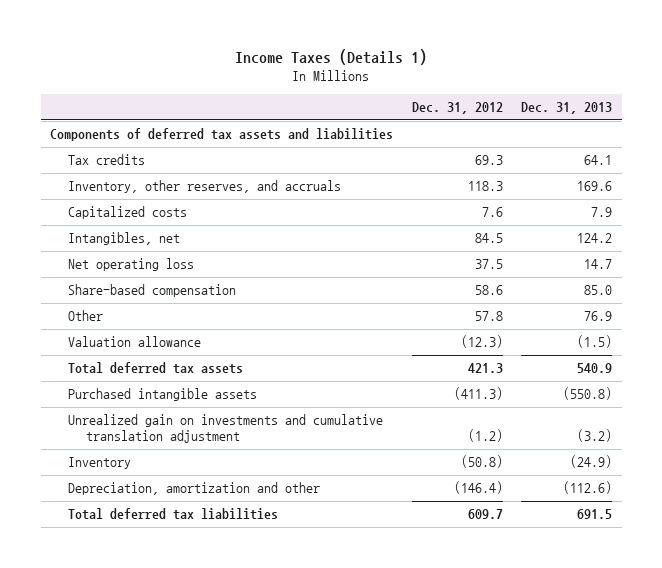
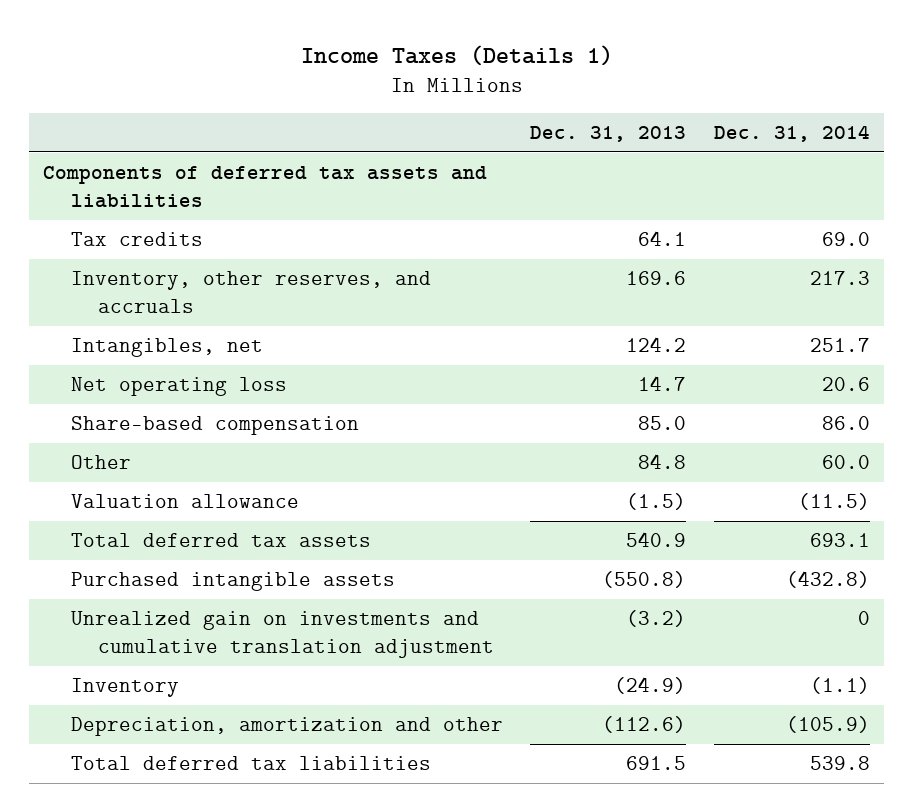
- | Dec. 31, 2012 | Dec. 31, 2013
+ | Dec. 31, 2013 | Dec. 31, 2014
- Capitalized costs | 7.6 | 7.9
- Other | 57.8 | 76.9
+ Other | 84.8 | 60.0

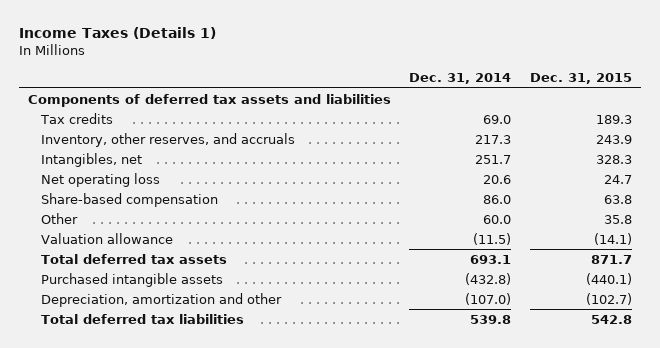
- | Dec. 31, 2013 | Dec. 31, 2014
+ | Dec. 31, 2014 | Dec. 31, 2015
- Unrealized gain on investments and cumulative translation adjustment | (3.2) | 0
- Inventory | (24.9) | (1.1)
- Depreciation, amortization and other | (112.6) | (105.9)
+ Depreciation, amortization and other | (107.0) | (102.7)

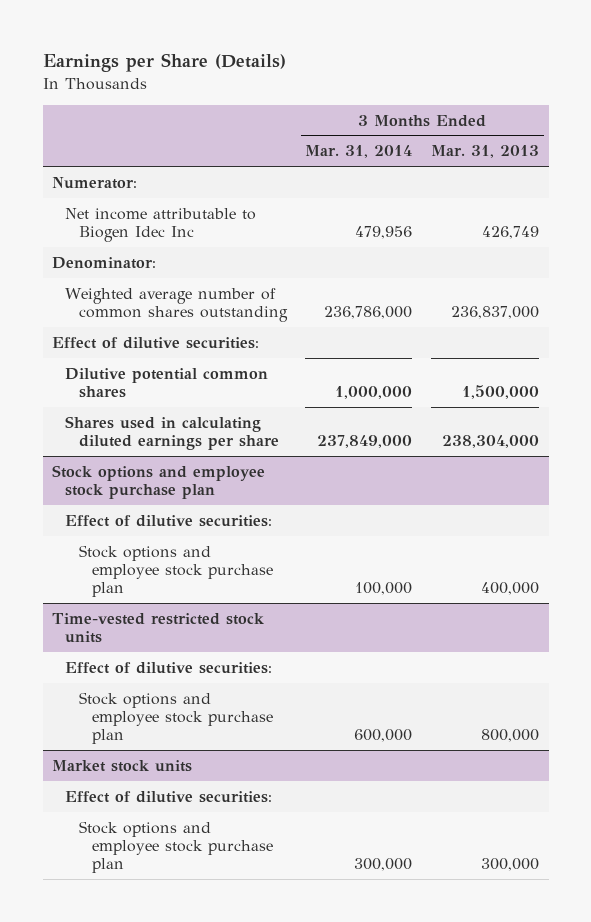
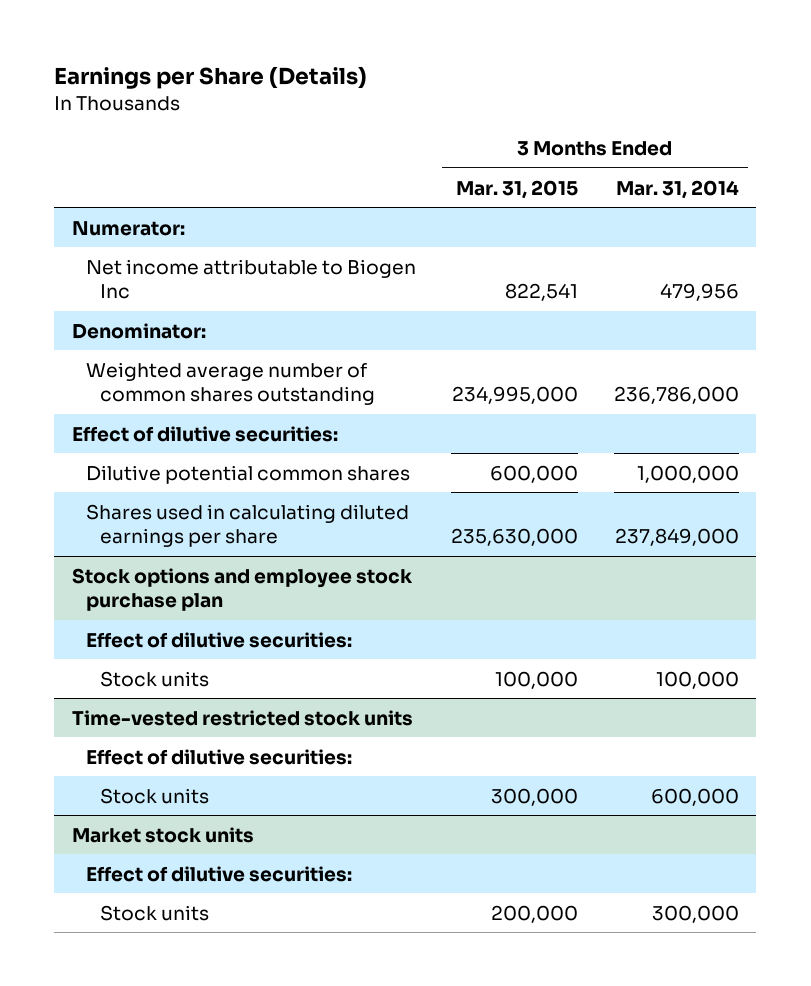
- | 3 Months Ended Mar. 31, 2014 | 3 Months Ended Mar. 31, 2013
+ | 3 Months Ended Mar. 31, 2015 | 3 Months Ended Mar. 31, 2014
- Net income attributable to Biogen Idec Inc | 479,956 | 426,749
+ Net income attributable to Biogen Inc | 822,541 | 479,956
@ Stock options and employee stock purchase plan
- Stock options and employee stock purchase plan | 100,000 | 400,000
+ Stock units | 100,000 | 100,000
@ Time-vested restricted stock units
- Stock options and employee stock purchase plan | 600,000 | 800,000
+ Stock units | 300,000 | 600,000
@ Market stock units
- Stock options and employee stock purchase plan | 300,000 | 300,000
+ Stock units | 200,000 | 300,000

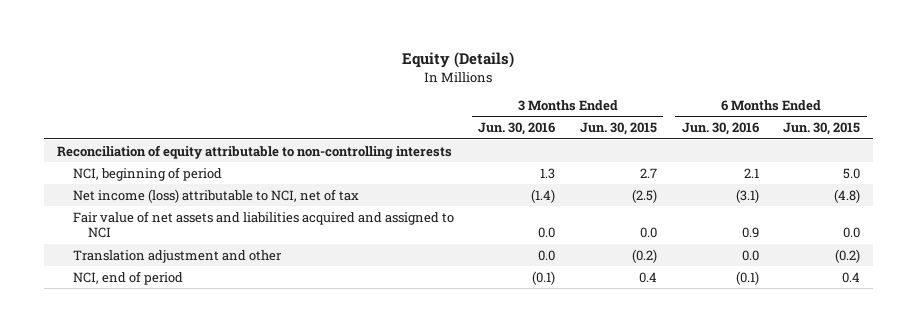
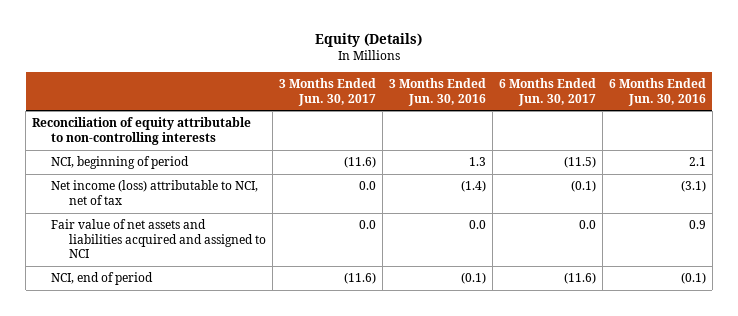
- | 3 Months Ended Jun. 30, 2016 | 3 Months Ended Jun. 30, 2015 | 6 Months Ended Jun. 30, 2016 | 6 Months Ended Jun. 30, 2015
+ | 3 Months Ended Jun. 30, 2017 | 3 Months Ended Jun. 30, 2016 | 6 Months Ended Jun. 30, 2017 | 6 Months Ended Jun. 30, 2016
- Translation adjustment and other | 0.0 | (0.2) | 0.0 | (0.2)

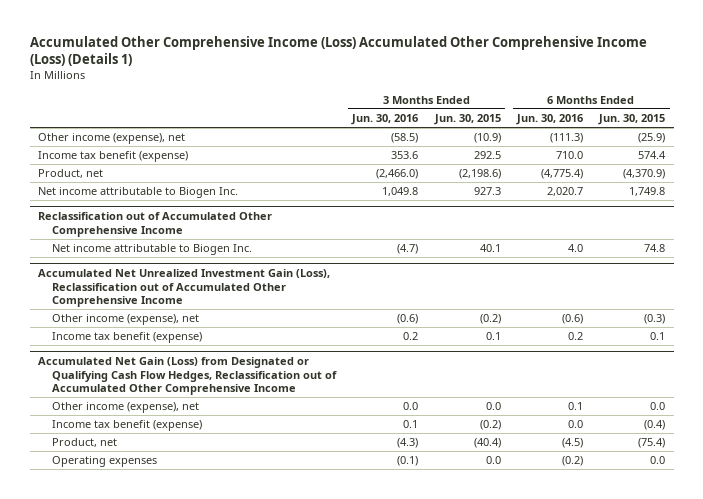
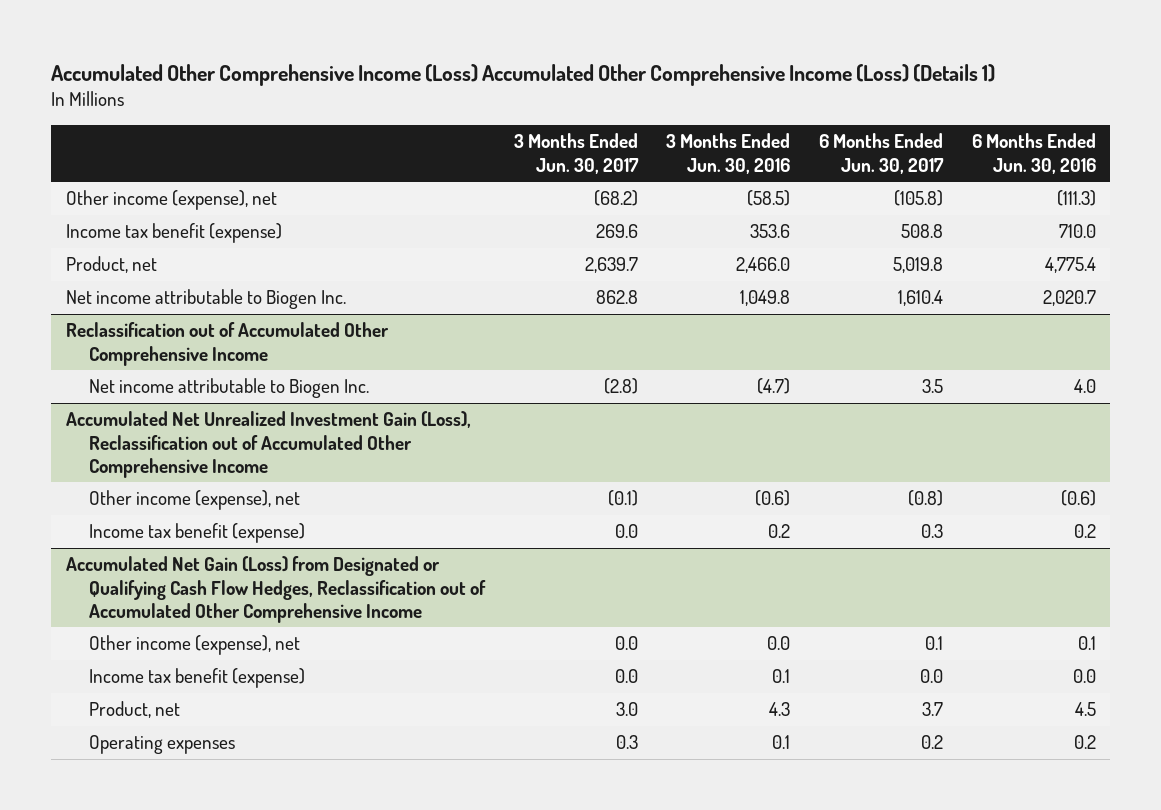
- | 3 Months Ended Jun. 30, 2016 | 3 Months Ended Jun. 30, 2015 | 6 Months Ended Jun. 30, 2016 | 6 Months Ended Jun. 30, 2015
+ | 3 Months Ended Jun. 30, 2017 | 3 Months Ended Jun. 30, 2016 | 6 Months Ended Jun. 30, 2017 | 6 Months Ended Jun. 30, 2016
- Product, net | (2,466.0) | (2,198.6) | (4,775.4) | (4,370.9)
+ Product, net | 2,639.7 | 2,466.0 | 5,019.8 | 4,775.4
@ Accumulated Net Gain (Loss) from Designated or Qualifying Cash Flow Hedges, Reclassification out of Accumulated Other Comprehensive Income
- Product, net | (4.3) | (40.4) | (4.5) | (75.4)
- Operating expenses | (0.1) | 0.0 | (0.2) | 0.0
+ Product, net | 3.0 | 4.3 | 3.7 | 4.5
+ Operating expenses | 0.3 | 0.1 | 0.2 | 0.2

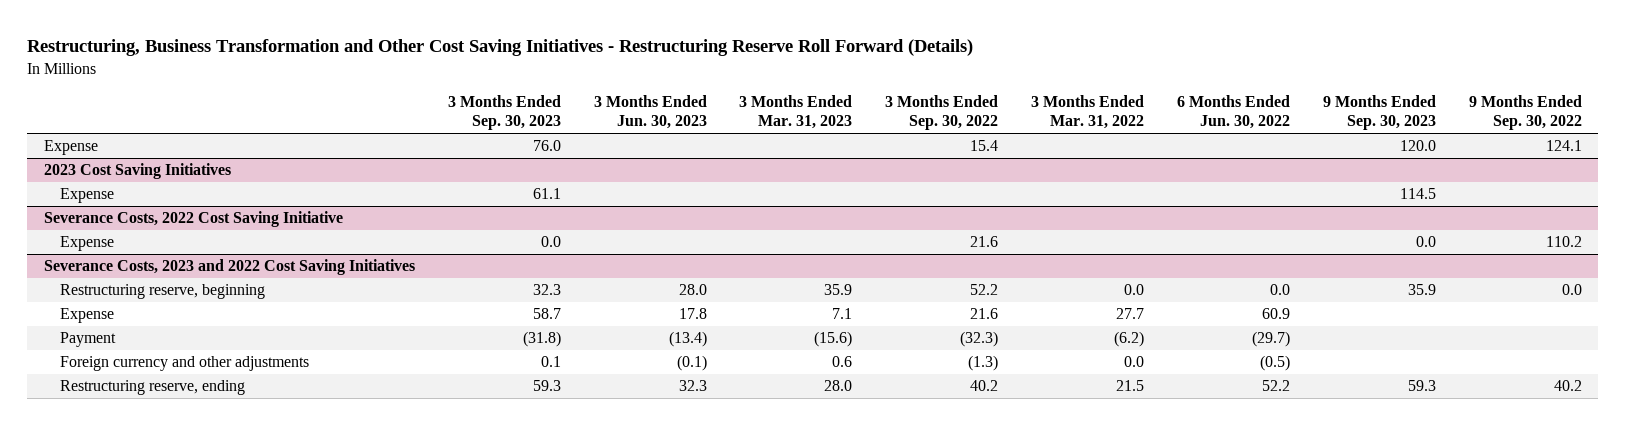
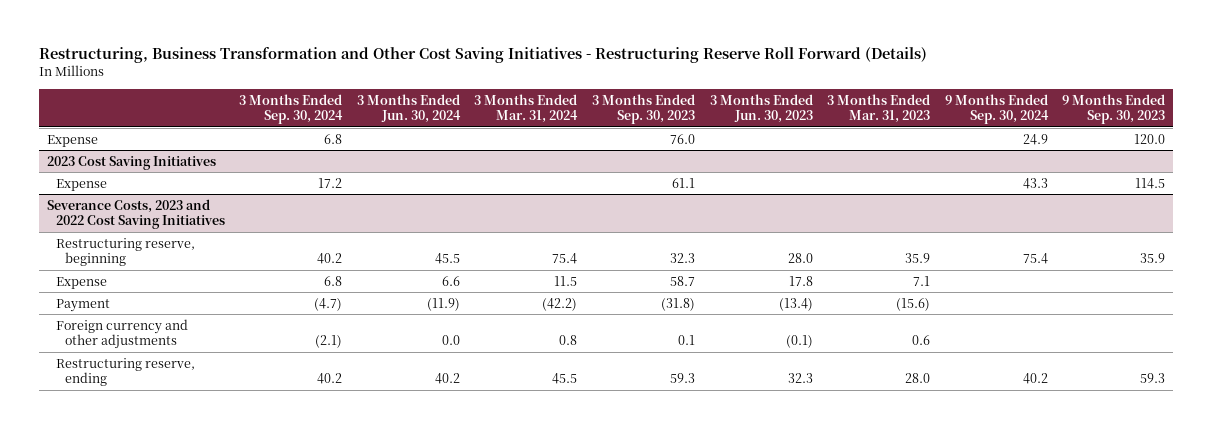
- | 3 Months Ended Sep. 30, 2023 | 3 Months Ended Jun. 30, 2023 | 3 Months Ended Mar. 31, 2023 | 3 Months Ended Sep. 30, 2022 | 3 Months Ended Mar. 31, 2022 | 6 Months Ended Jun. 30, 2022 | 9 Months Ended Sep. 30, 2023 | 9 Months Ended Sep. 30, 2022
+ | 3 Months Ended Sep. 30, 2024 | 3 Months Ended Jun. 30, 2024 | 3 Months Ended Mar. 31, 2024 | 3 Months Ended Sep. 30, 2023 | 3 Months Ended Jun. 30, 2023 | 3 Months Ended Mar. 31, 2023 | 9 Months Ended Sep. 30, 2024 | 9 Months Ended Sep. 30, 2023
- Severance Costs, 2022 Cost Saving Initiative
- Expense | 0.0 | | | 21.6 | | | 0.0 | 110.2

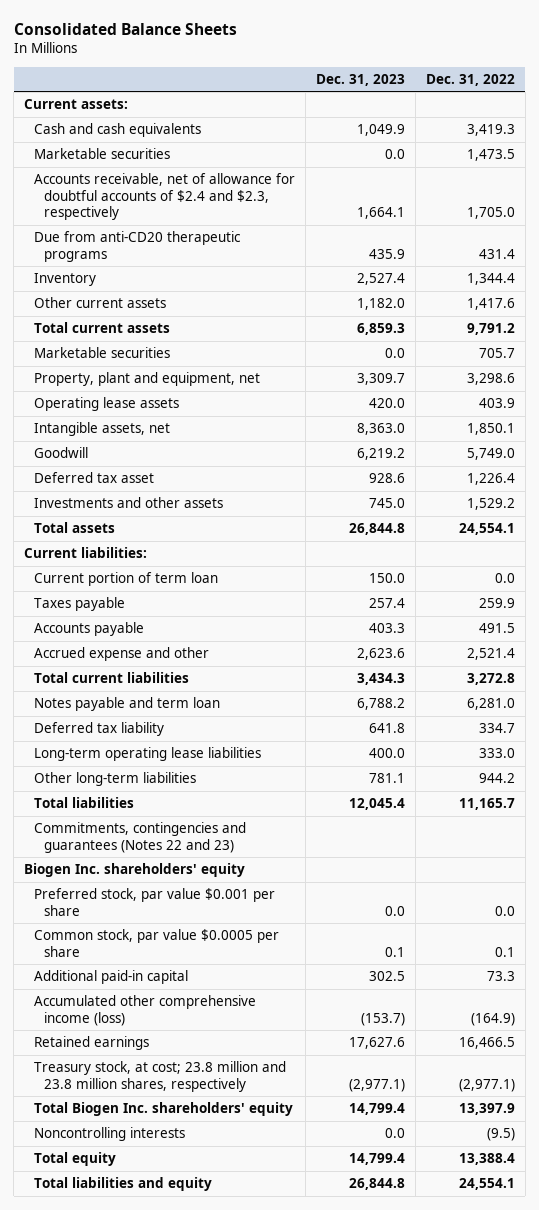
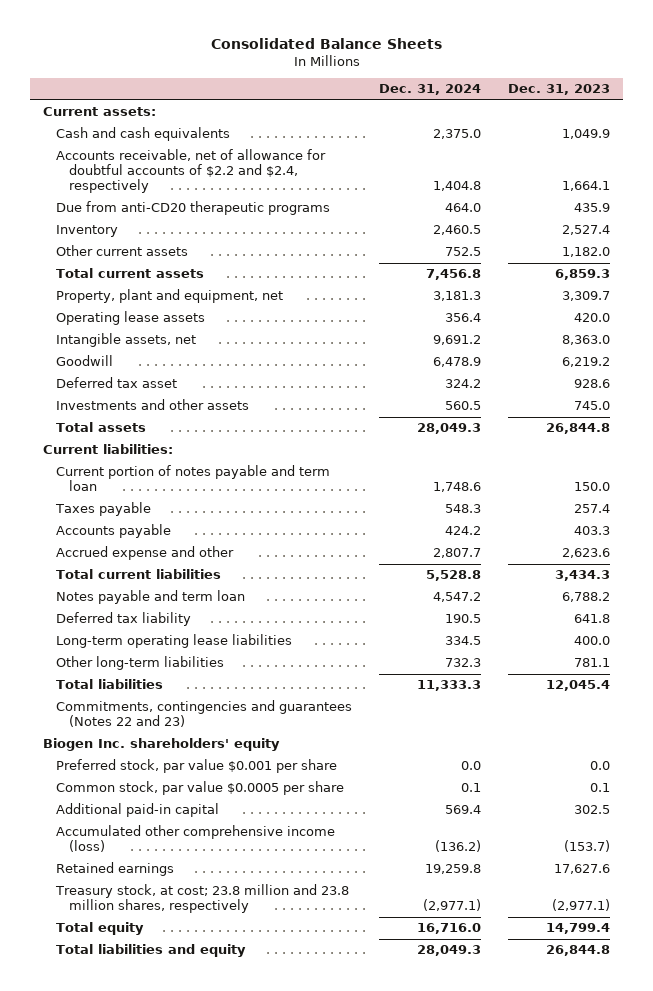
- | Dec. 31, 2023 | Dec. 31, 2022
+ | Dec. 31, 2024 | Dec. 31, 2023
- Marketable securities | 0.0 | 1,473.5
- Accounts receivable, net of allowance for doubtful accounts of $2.4 and $2.3, respectively | 1,664.1 | 1,705.0
+ Accounts receivable, net of allowance for doubtful accounts of $2.2 and $2.4, respectively | 1,404.8 | 1,664.1
- Marketable securities | 0.0 | 705.7
- Current portion of term loan | 150.0 | 0.0
+ Current portion of notes payable and term loan | 1,748.6 | 150.0
- Total Biogen Inc. shareholders' equity | 14,799.4 | 13,397.9
- Noncontrolling interests | 0.0 | (9.5)

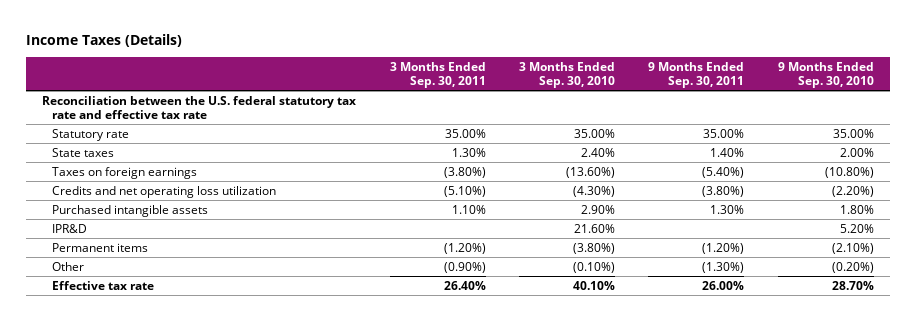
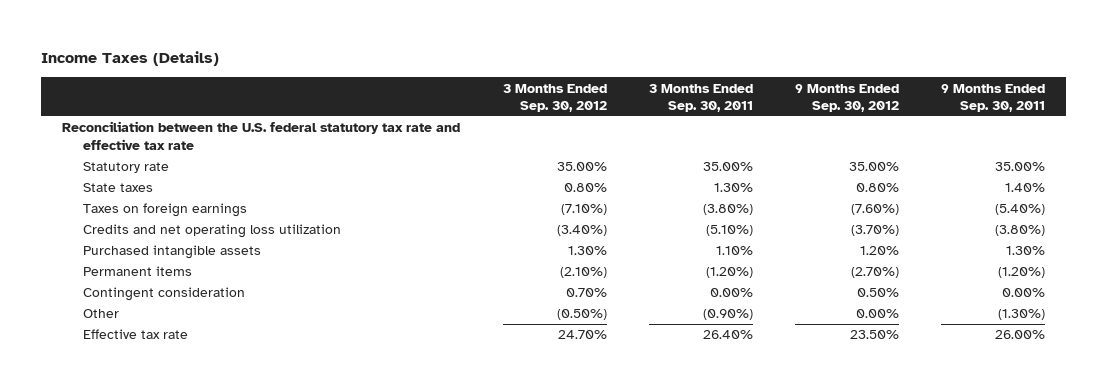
- | 3 Months Ended Sep. 30, 2011 | 3 Months Ended Sep. 30, 2010 | 9 Months Ended Sep. 30, 2011 | 9 Months Ended Sep. 30, 2010
+ | 3 Months Ended Sep. 30, 2012 | 3 Months Ended Sep. 30, 2011 | 9 Months Ended Sep. 30, 2012 | 9 Months Ended Sep. 30, 2011
- IPR&D | | 21.60% | | 5.20%
+ Contingent consideration | 0.70% | 0.00% | 0.50% | 0.00%

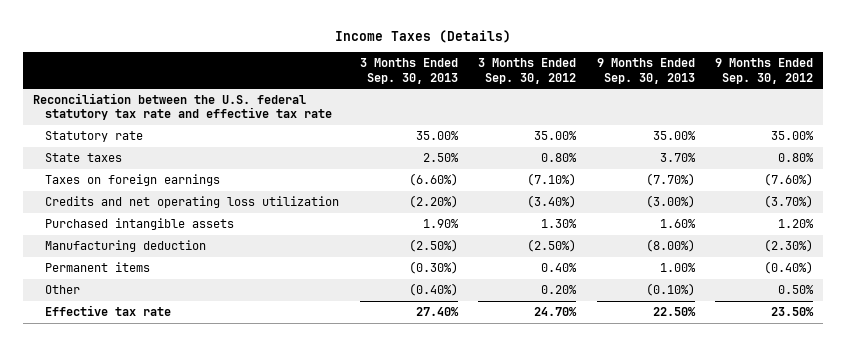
- | 3 Months Ended Sep. 30, 2012 | 3 Months Ended Sep. 30, 2011 | 9 Months Ended Sep. 30, 2012 | 9 Months Ended Sep. 30, 2011
+ | 3 Months Ended Sep. 30, 2013 | 3 Months Ended Sep. 30, 2012 | 9 Months Ended Sep. 30, 2013 | 9 Months Ended Sep. 30, 2012
- Permanent items | (2.10%) | (1.20%) | (2.70%) | (1.20%)
- Contingent consideration | 0.70% | 0.00% | 0.50% | 0.00%
- Other | (0.50%) | (0.90%) | 0.00% | (1.30%)
+ Manufacturing deduction | (2.50%) | (2.50%) | (8.00%) | (2.30%)
+ Permanent items | (0.30%) | 0.40% | 1.00% | (0.40%)
+ Other | (0.40%) | 0.20% | (0.10%) | 0.50%

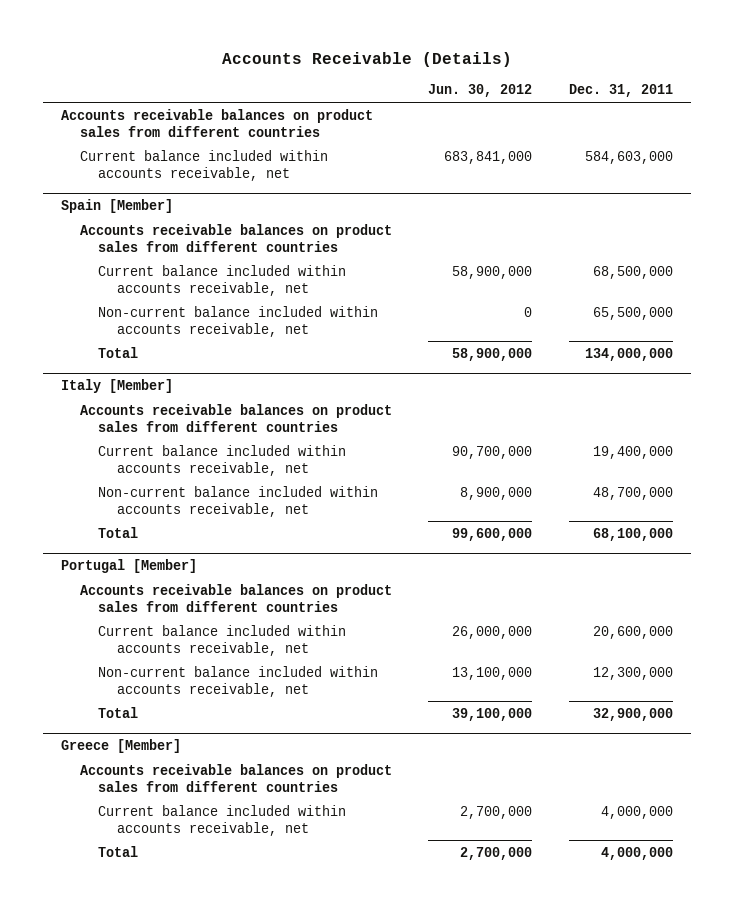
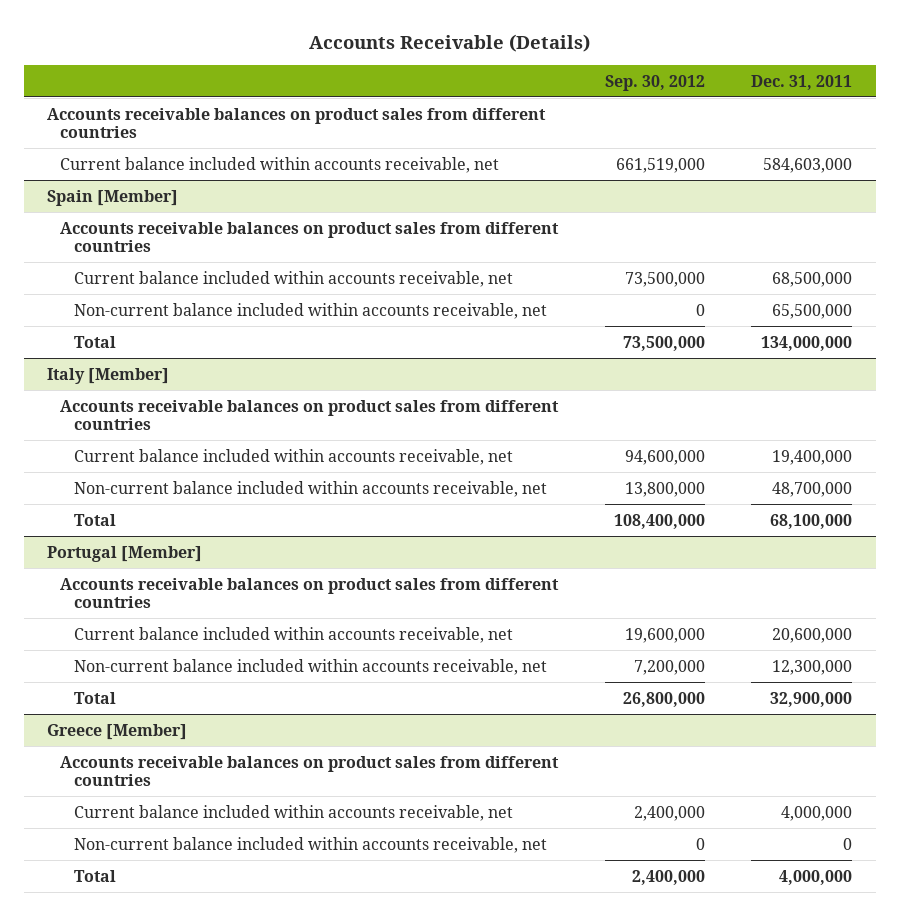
- | Jun. 30, 2012 | Dec. 31, 2011
+ | Sep. 30, 2012 | Dec. 31, 2011
@ Greece [Member]
+ Non-current balance included within accounts receivable, net | 0 | 0

